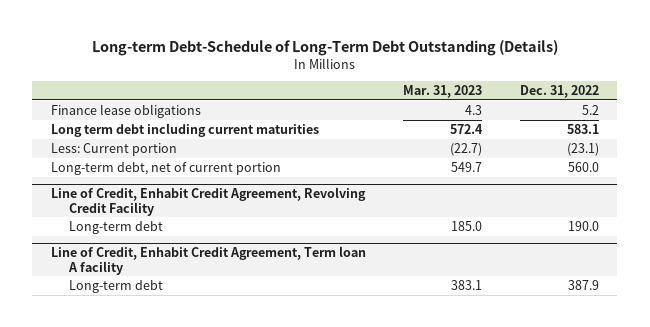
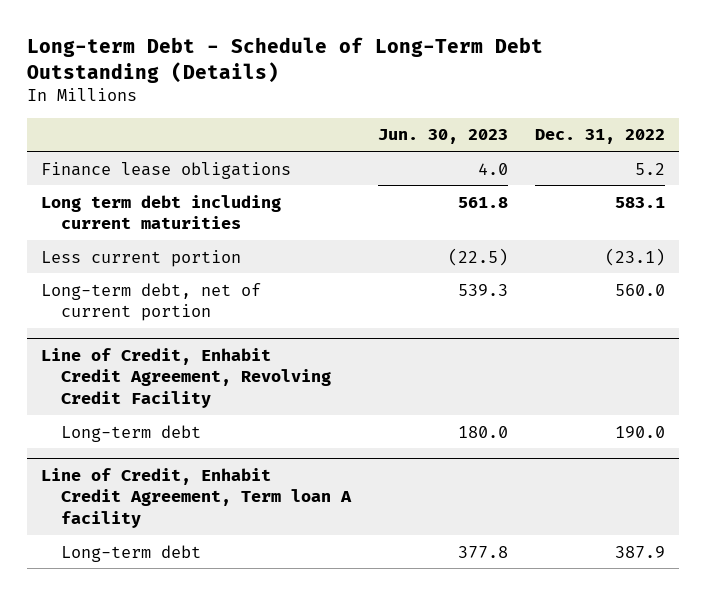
- Long-term Debt-Schedule of Long-Term Debt Outstanding (Details)
+ Long-term Debt - Schedule of Long-Term Debt Outstanding (Details)
- | Mar. 31, 2023 | Dec. 31, 2022
+ | Jun. 30, 2023 | Dec. 31, 2022
- Less: Current portion | (22.7) | (23.1)
+ Less current portion | (22.5) | (23.1)

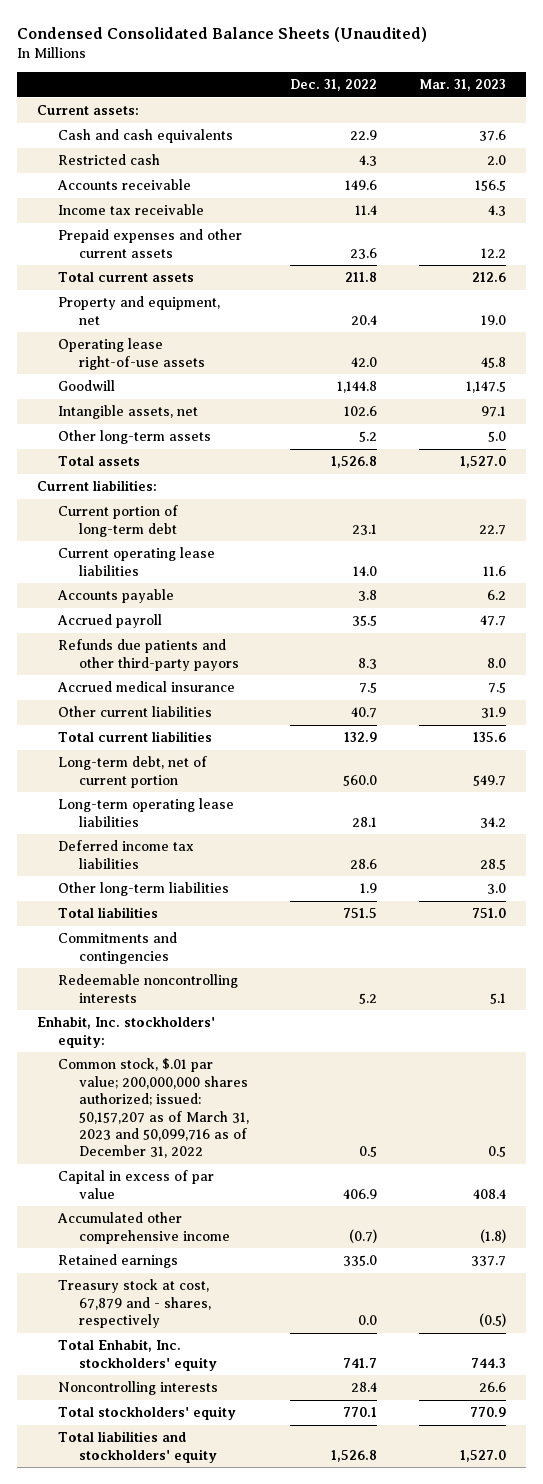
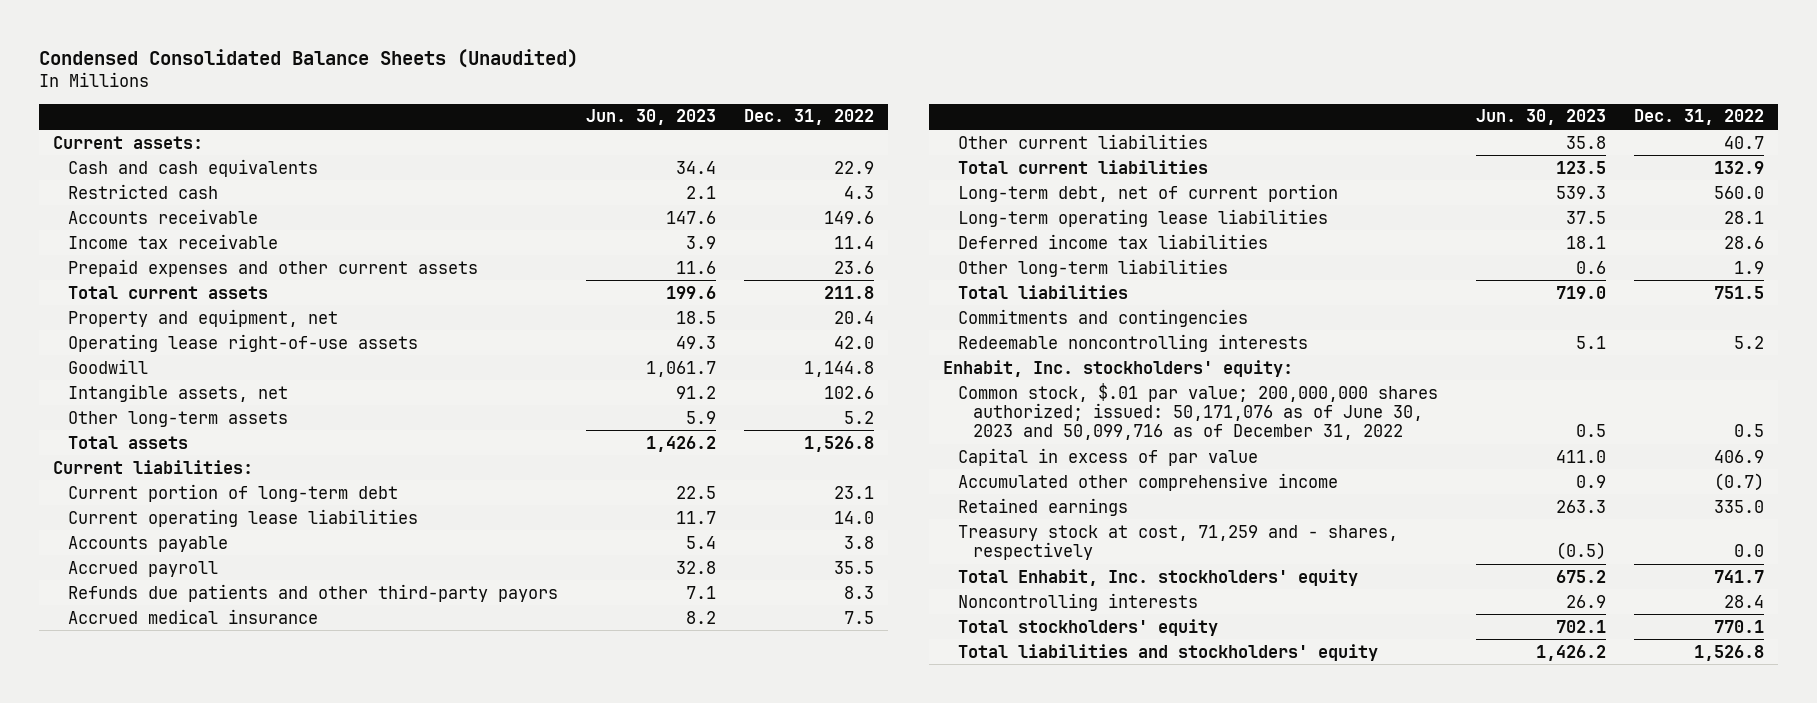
- | Dec. 31, 2022 | Mar. 31, 2023
+ | Jun. 30, 2023 | Dec. 31, 2022
- Common stock, $.01 par value; 200,000,000 shares authorized; issued: 50,157,207 as of March 31, 2023 and 50,099,716 as of December 31, 2022 | 0.5 | 0.5
+ Common stock, $.01 par value; 200,000,000 shares authorized; issued: 50,171,076 as of June 30, 2023 and 50,099,716 as of December 31, 2022 | 0.5 | 0.5
- Treasury stock at cost, 67,879 and - shares, respectively | 0.0 | (0.5)
+ Treasury stock at cost, 71,259 and - shares, respectively | (0.5) | 0.0

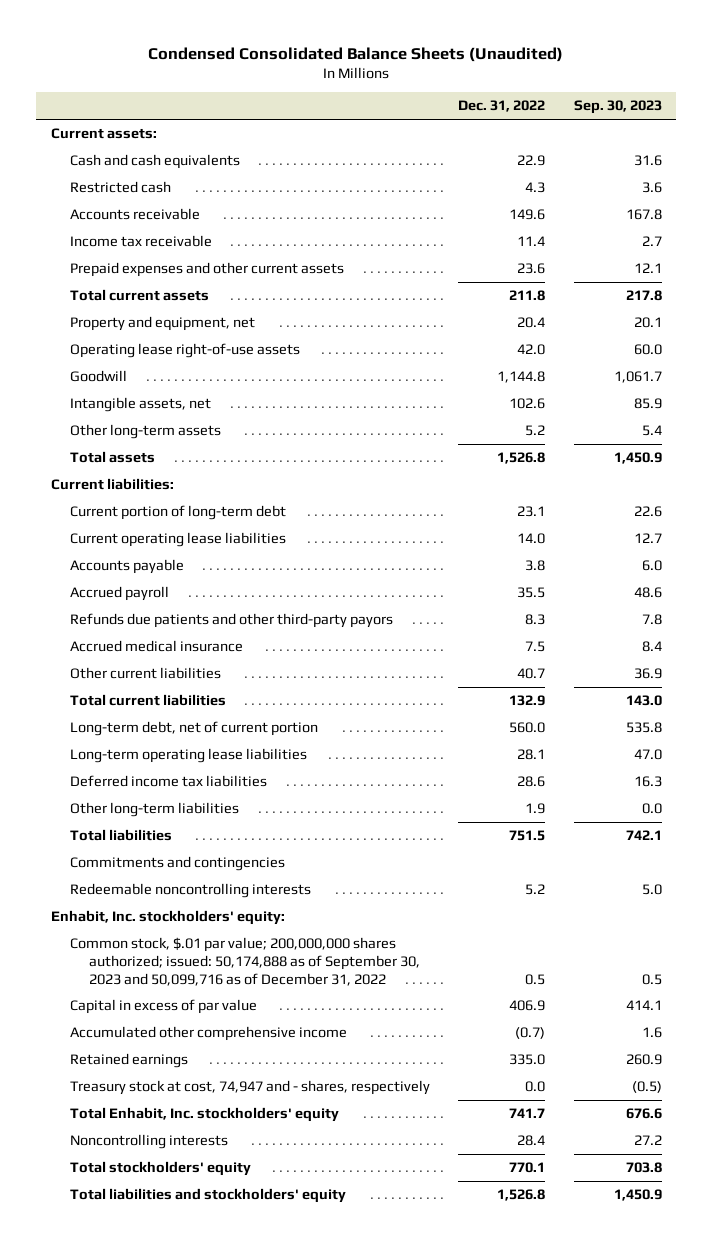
- | Jun. 30, 2023 | Dec. 31, 2022
+ | Dec. 31, 2022 | Sep. 30, 2023
- Common stock, $.01 par value; 200,000,000 shares authorized; issued: 50,171,076 as of June 30, 2023 and 50,099,716 as of December 31, 2022 | 0.5 | 0.5
+ Common stock, $.01 par value; 200,000,000 shares authorized; issued: 50,174,888 as of September 30, 2023 and 50,099,716 as of December 31, 2022 | 0.5 | 0.5
- Treasury stock at cost, 71,259 and - shares, respectively | (0.5) | 0.0
+ Treasury stock at cost, 74,947 and - shares, respectively | 0.0 | (0.5)

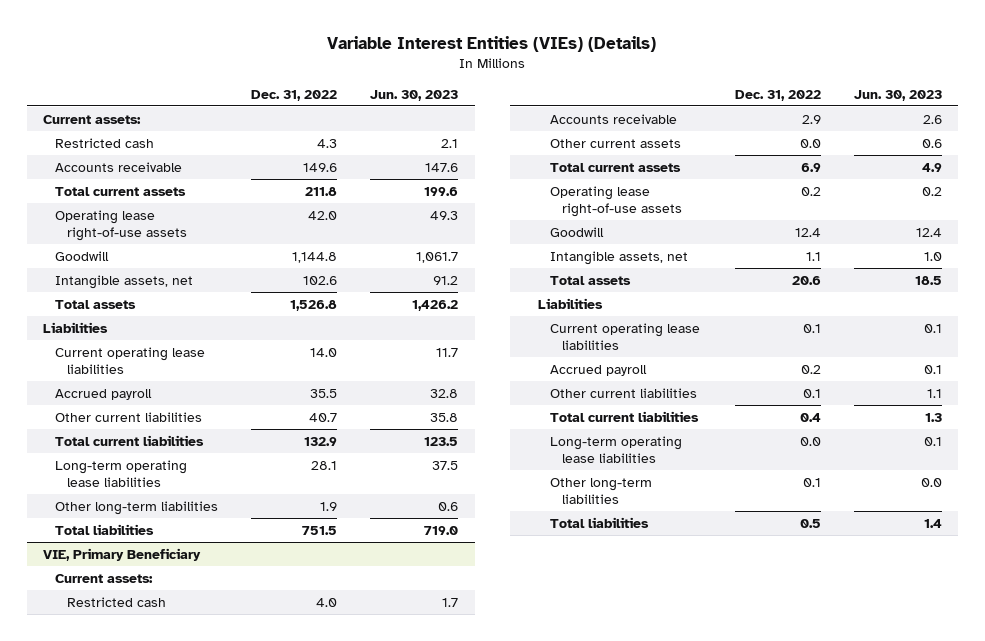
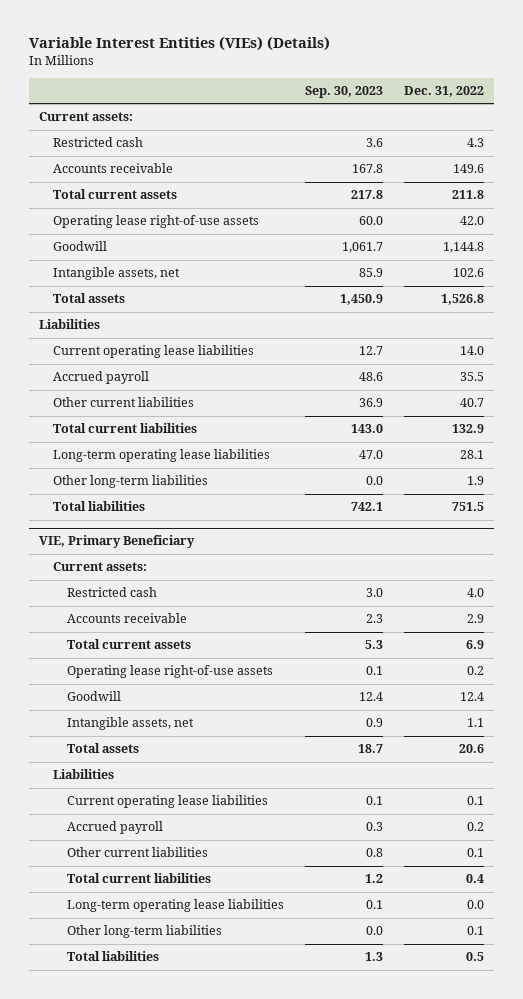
- | Dec. 31, 2022 | Jun. 30, 2023
+ | Sep. 30, 2023 | Dec. 31, 2022
@ VIE, Primary Beneficiary
- Other current assets | 0.0 | 0.6

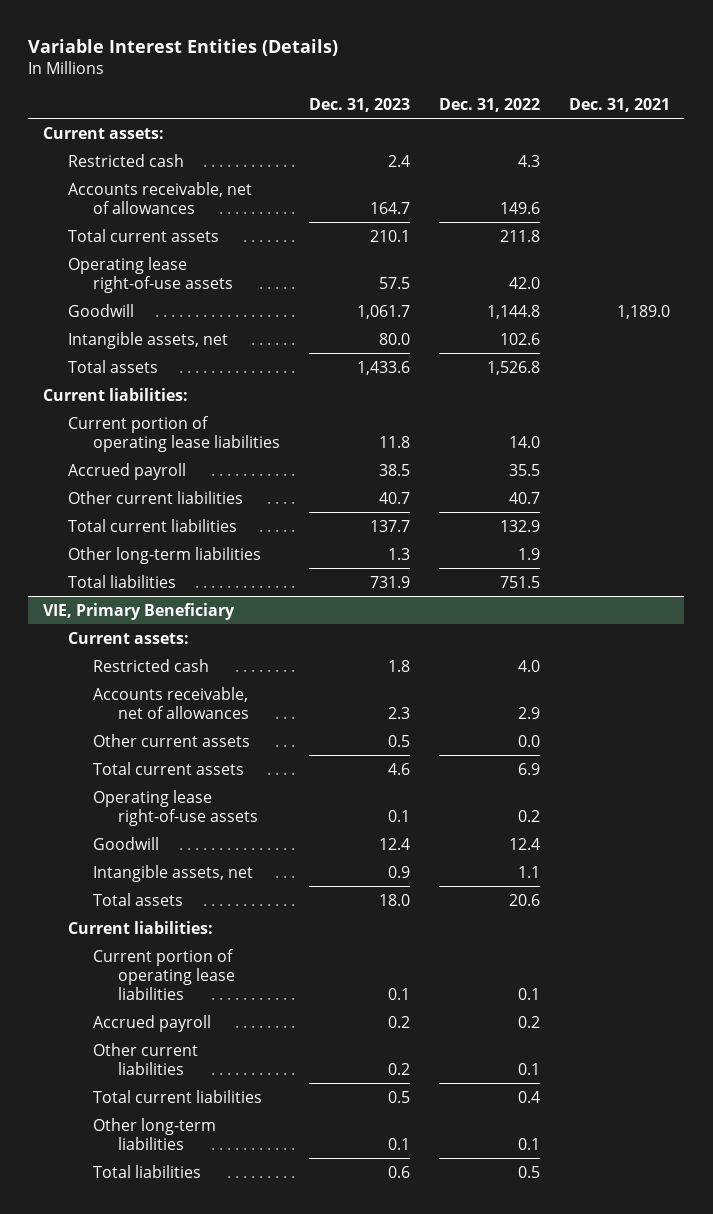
- Variable Interest Entities (VIEs) (Details)
+ Variable Interest Entities (Details)
- | Sep. 30, 2023 | Dec. 31, 2022
+ | Dec. 31, 2023 | Dec. 31, 2022 | Dec. 31, 2021
- Accounts receivable | 167.8 | 149.6
+ Accounts receivable, net of allowances | 164.7 | 149.6 |
- Liabilities
- Current operating lease liabilities | 12.7 | 14.0
+ Current liabilities:
+ Current portion of operating lease liabilities | 11.8 | 14.0 |
- Long-term operating lease liabilities | 47.0 | 28.1
@ VIE, Primary Beneficiary
- Accounts receivable | 2.3 | 2.9
+ Accounts receivable, net of allowances | 2.3 | 2.9 |
+ Other current assets | 0.5 | 0.0 |
- Liabilities
- Current operating lease liabilities | 0.1 | 0.1
+ Current liabilities:
+ Current portion of operating lease liabilities | 0.1 | 0.1 |
- Long-term operating lease liabilities | 0.1 | 0.0

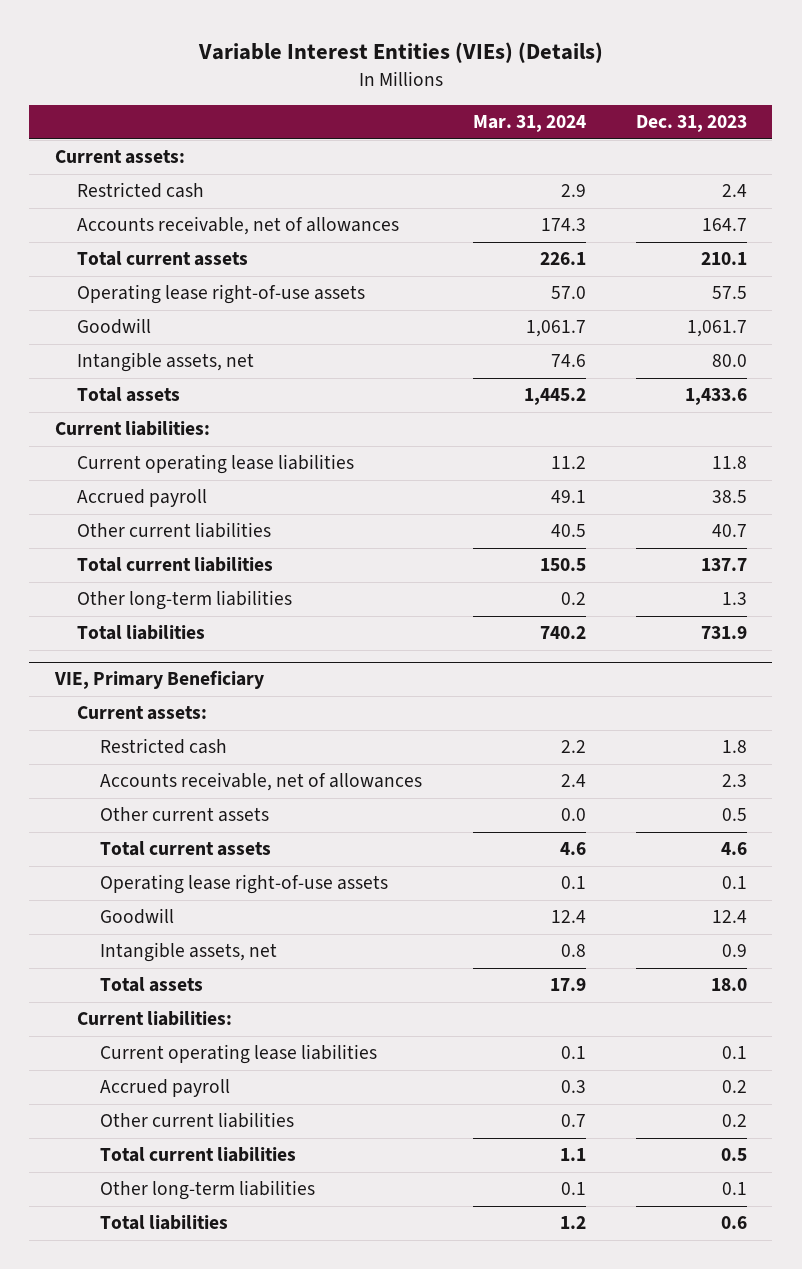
- Variable Interest Entities (Details)
+ Variable Interest Entities (VIEs) (Details)
- | Dec. 31, 2023 | Dec. 31, 2022 | Dec. 31, 2021
+ | Mar. 31, 2024 | Dec. 31, 2023
- Current portion of operating lease liabilities | 11.8 | 14.0 |
+ Current operating lease liabilities | 11.2 | 11.8
@ VIE, Primary Beneficiary
- Current portion of operating lease liabilities | 0.1 | 0.1 |
+ Current operating lease liabilities | 0.1 | 0.1

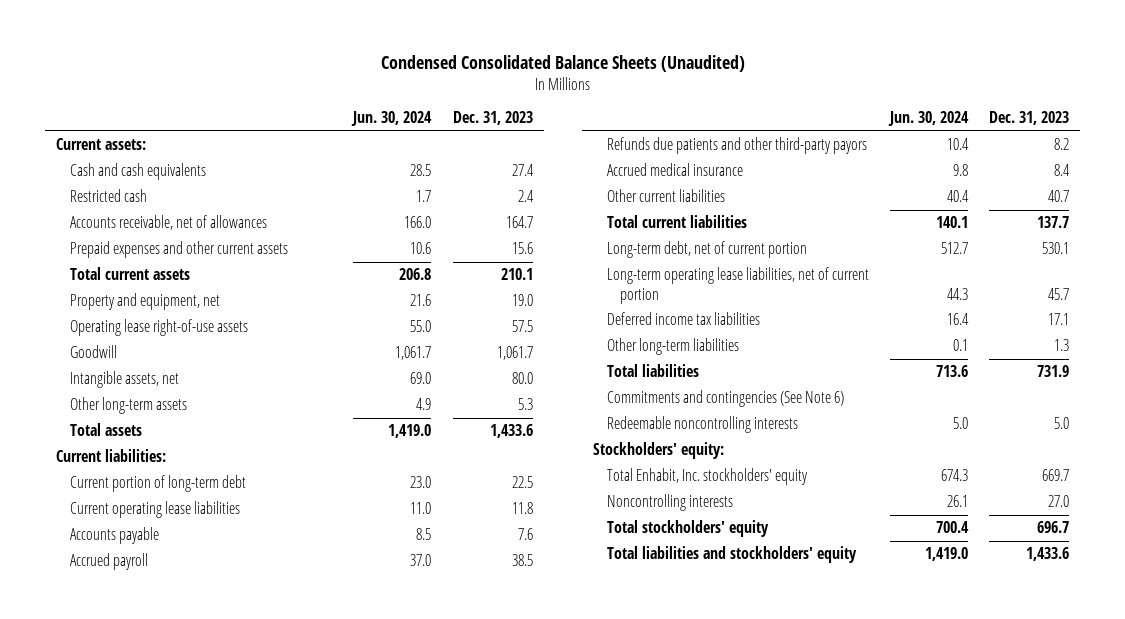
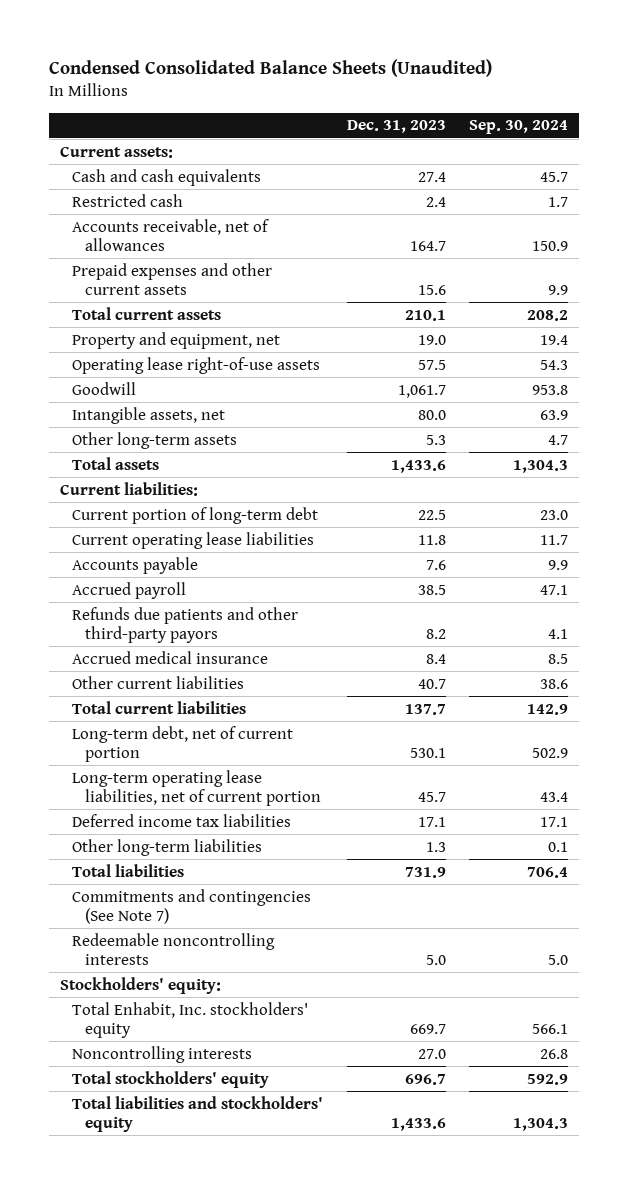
- | Jun. 30, 2024 | Dec. 31, 2023
+ | Dec. 31, 2023 | Sep. 30, 2024
- Commitments and contingencies (See Note 6)
+ Commitments and contingencies (See Note 7)

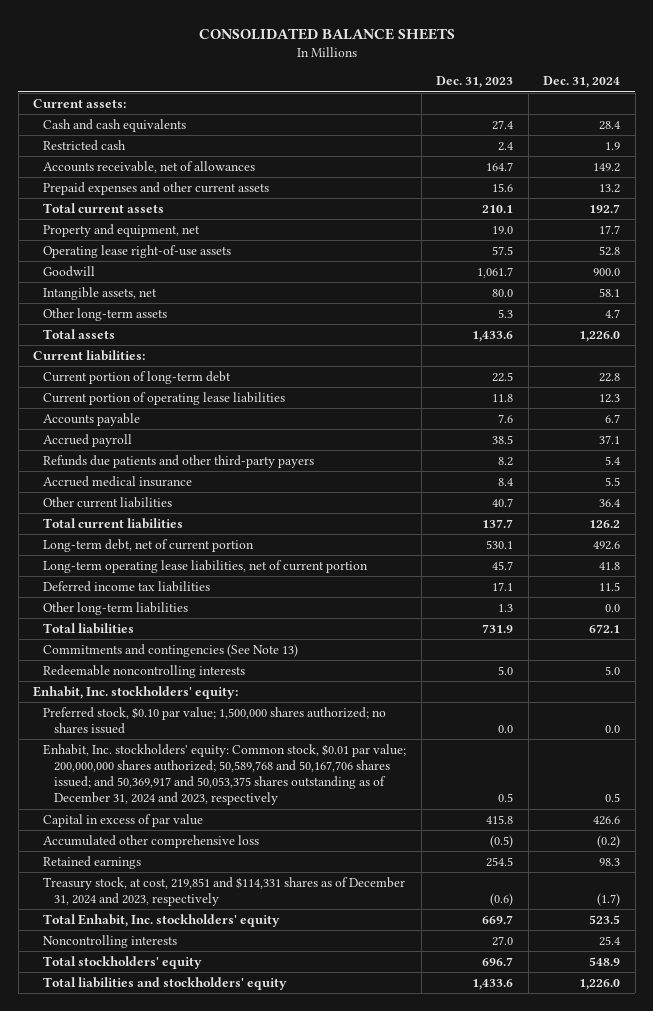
- Condensed Consolidated Balance Sheets (Unaudited)
+ CONSOLIDATED BALANCE SHEETS
- | Dec. 31, 2023 | Sep. 30, 2024
+ | Dec. 31, 2023 | Dec. 31, 2024
- Current operating lease liabilities | 11.8 | 11.7
+ Current portion of operating lease liabilities | 11.8 | 12.3
- Refunds due patients and other third-party payors | 8.2 | 4.1
+ Refunds due patients and other third-party payers | 8.2 | 5.4
- Commitments and contingencies (See Note 7)
+ Commitments and contingencies (See Note 13)
- Stockholders' equity:
+ Enhabit, Inc. stockholders' equity:
+ Preferred stock, $0.10 par value; 1,500,000 shares authorized; no shares issued | 0.0 | 0.0
+ Enhabit, Inc. stockholders' equity: Common stock, $0.01 par value; 200,000,000 shares authorized; 50,589,768 and 50,167,706 shares issued; and 50,369,917 and 50,053,375 shares outstanding as of December 31, 2024 and 2023, respectively | 0.5 | 0.5
+ Capital in excess of par value | 415.8 | 426.6
+ Accumulated other comprehensive loss | (0.5) | (0.2)
+ Retained earnings | 254.5 | 98.3
+ Treasury stock, at cost, 219,851 and $114,331 shares as of December 31, 2024 and 2023, respectively | (0.6) | (1.7)

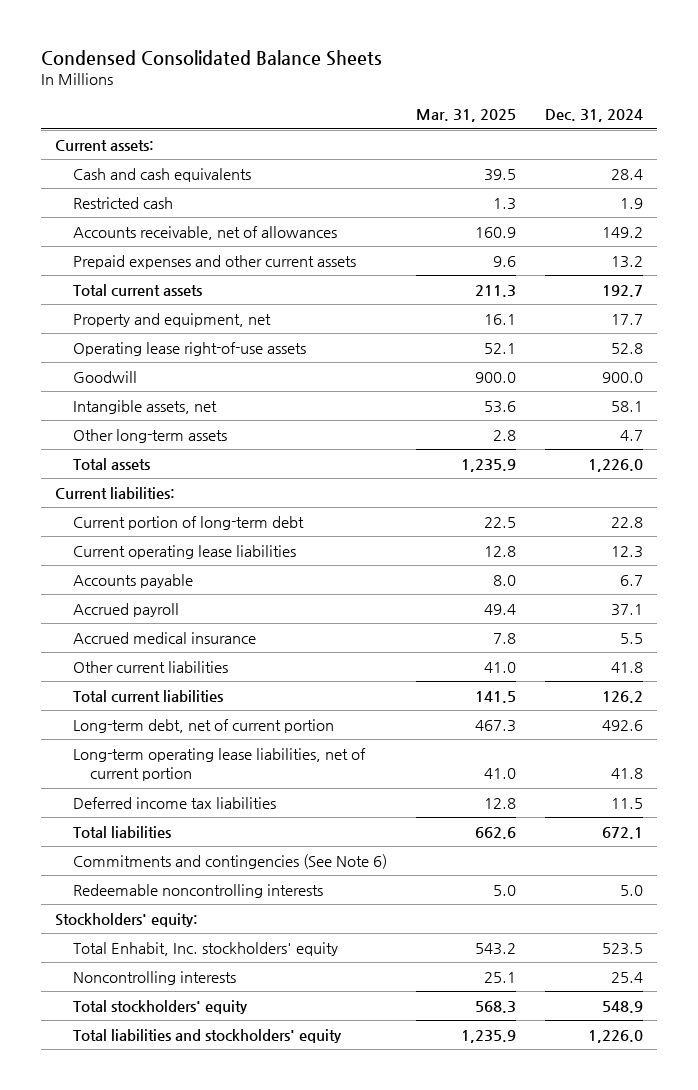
- CONSOLIDATED BALANCE SHEETS
+ Condensed Consolidated Balance Sheets
- | Dec. 31, 2023 | Dec. 31, 2024
+ | Mar. 31, 2025 | Dec. 31, 2024
- Current portion of operating lease liabilities | 11.8 | 12.3
+ Current operating lease liabilities | 12.8 | 12.3
- Refunds due patients and other third-party payers | 8.2 | 5.4
- Other current liabilities | 40.7 | 36.4
+ Other current liabilities | 41.0 | 41.8
- Other long-term liabilities | 1.3 | 0.0
- Commitments and contingencies (See Note 13)
+ Commitments and contingencies (See Note 6)
- Enhabit, Inc. stockholders' equity:
- Preferred stock, $0.10 par value; 1,500,000 shares authorized; no shares issued | 0.0 | 0.0
- Enhabit, Inc. stockholders' equity: Common stock, $0.01 par value; 200,000,000 shares authorized; 50,589,768 and 50,167,706 shares issued; and 50,369,917 and 50,053,375 shares outstanding as of December 31, 2024 and 2023, respectively | 0.5 | 0.5
- Capital in excess of par value | 415.8 | 426.6
- Accumulated other comprehensive loss | (0.5) | (0.2)
- Retained earnings | 254.5 | 98.3
- Treasury stock, at cost, 219,851 and $114,331 shares as of December 31, 2024 and 2023, respectively | (0.6) | (1.7)
+ Stockholders' equity:

